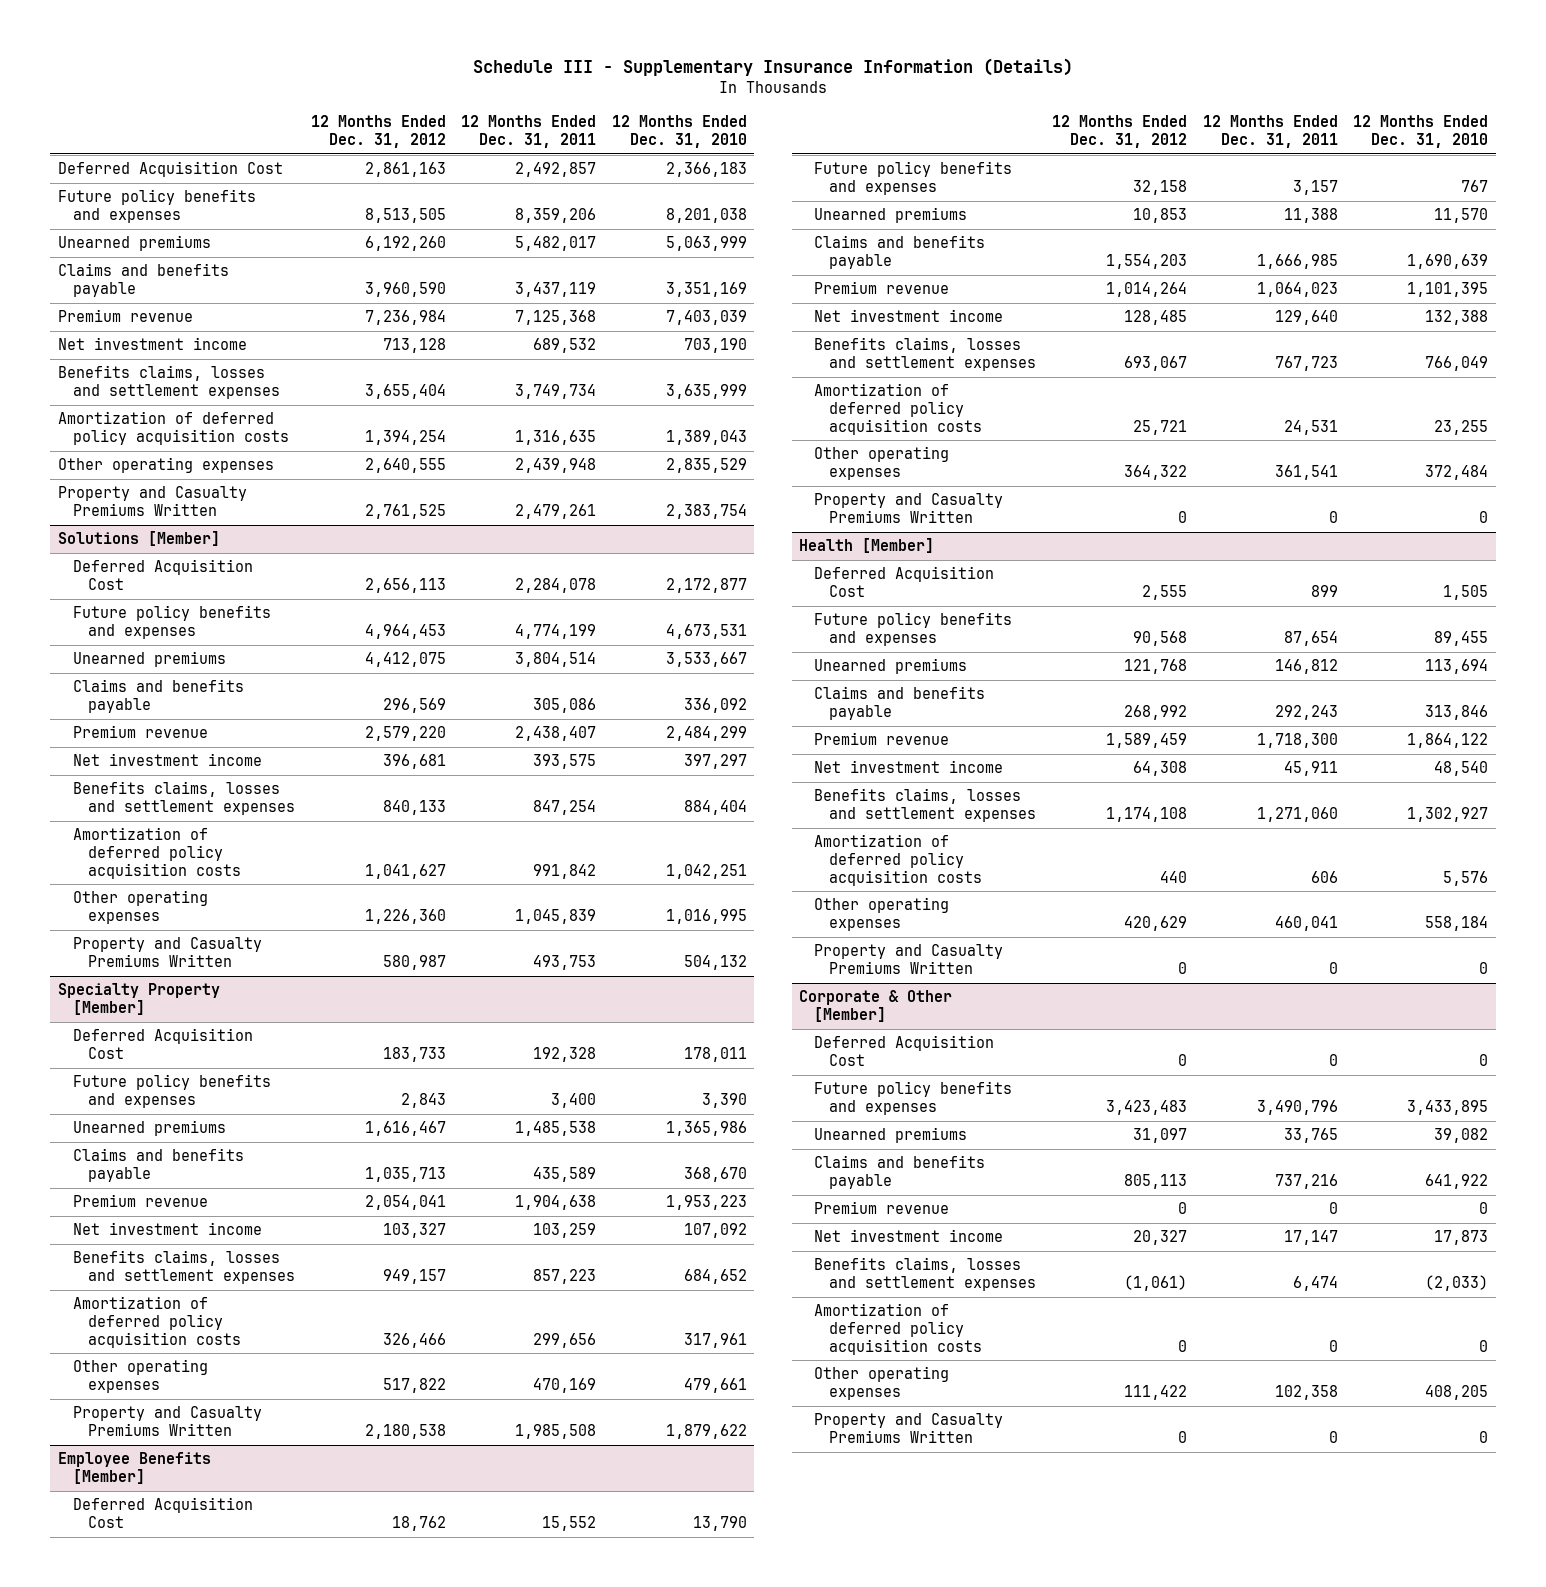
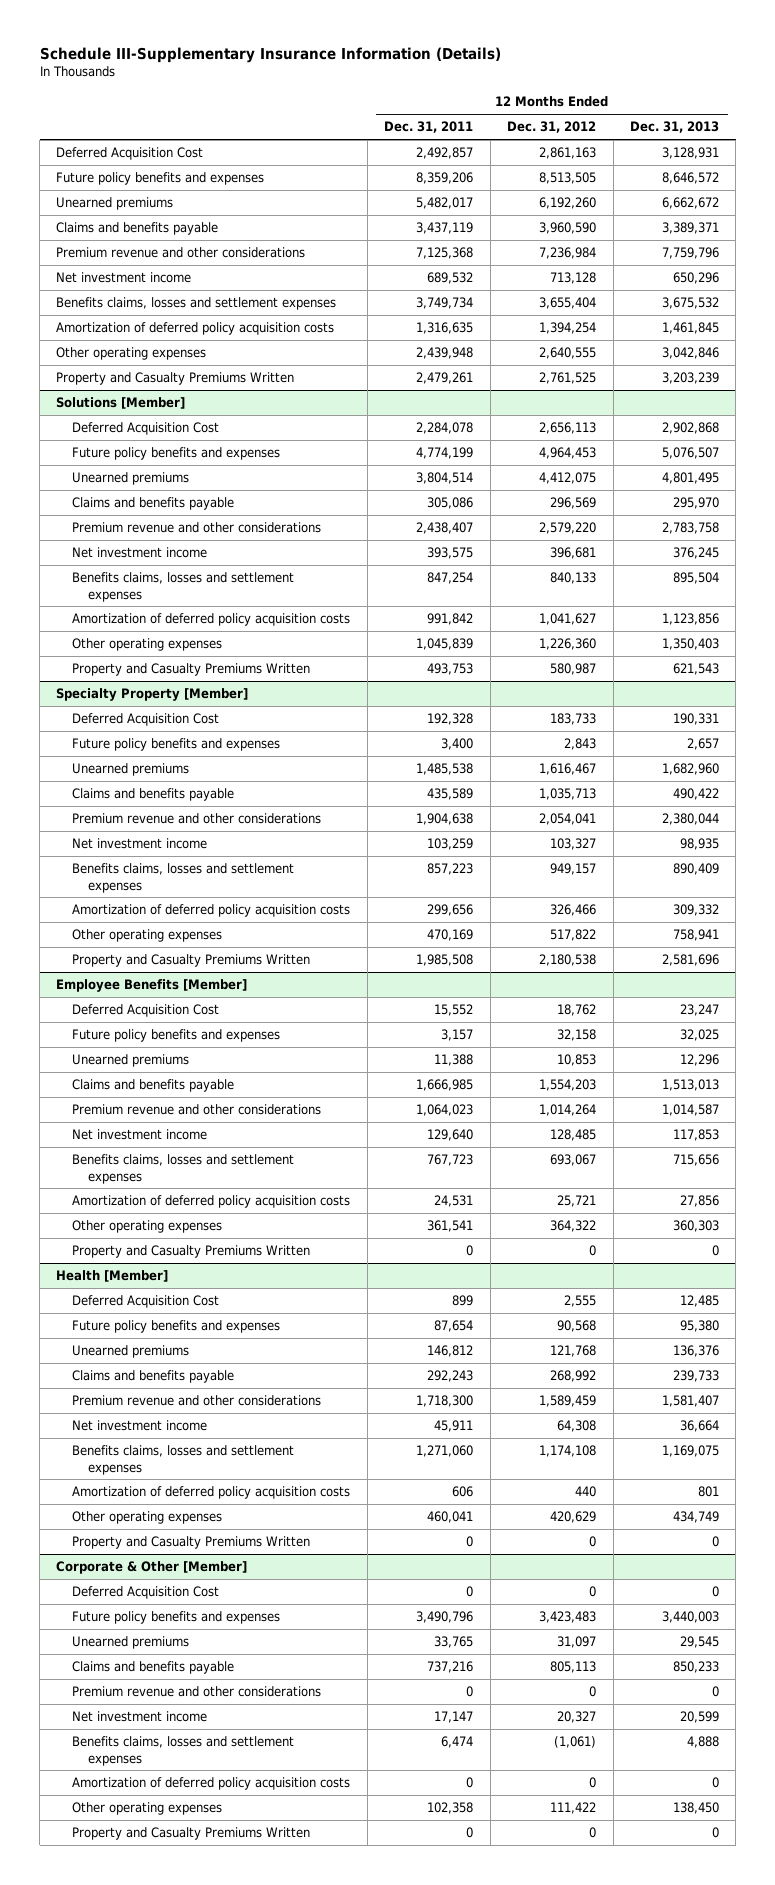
- Schedule III - Supplementary Insurance Information (Details)
+ Schedule III-Supplementary Insurance Information (Details)
- | 12 Months Ended Dec. 31, 2012 | 12 Months Ended Dec. 31, 2011 | 12 Months Ended Dec. 31, 2010
+ | 12 Months Ended Dec. 31, 2011 | 12 Months Ended Dec. 31, 2012 | 12 Months Ended Dec. 31, 2013
- Premium revenue | 7,236,984 | 7,125,368 | 7,403,039
+ Premium revenue and other considerations | 7,125,368 | 7,236,984 | 7,759,796
@ Solutions [Member]
- Premium revenue | 2,579,220 | 2,438,407 | 2,484,299
+ Premium revenue and other considerations | 2,438,407 | 2,579,220 | 2,783,758
@ Specialty Property [Member]
- Premium revenue | 2,054,041 | 1,904,638 | 1,953,223
+ Premium revenue and other considerations | 1,904,638 | 2,054,041 | 2,380,044
@ Employee Benefits [Member]
- Premium revenue | 1,014,264 | 1,064,023 | 1,101,395
+ Premium revenue and other considerations | 1,064,023 | 1,014,264 | 1,014,587
@ Health [Member]
- Premium revenue | 1,589,459 | 1,718,300 | 1,864,122
+ Premium revenue and other considerations | 1,718,300 | 1,589,459 | 1,581,407
@ Corporate & Other [Member]
- Premium revenue | 0 | 0 | 0
+ Premium revenue and other considerations | 0 | 0 | 0

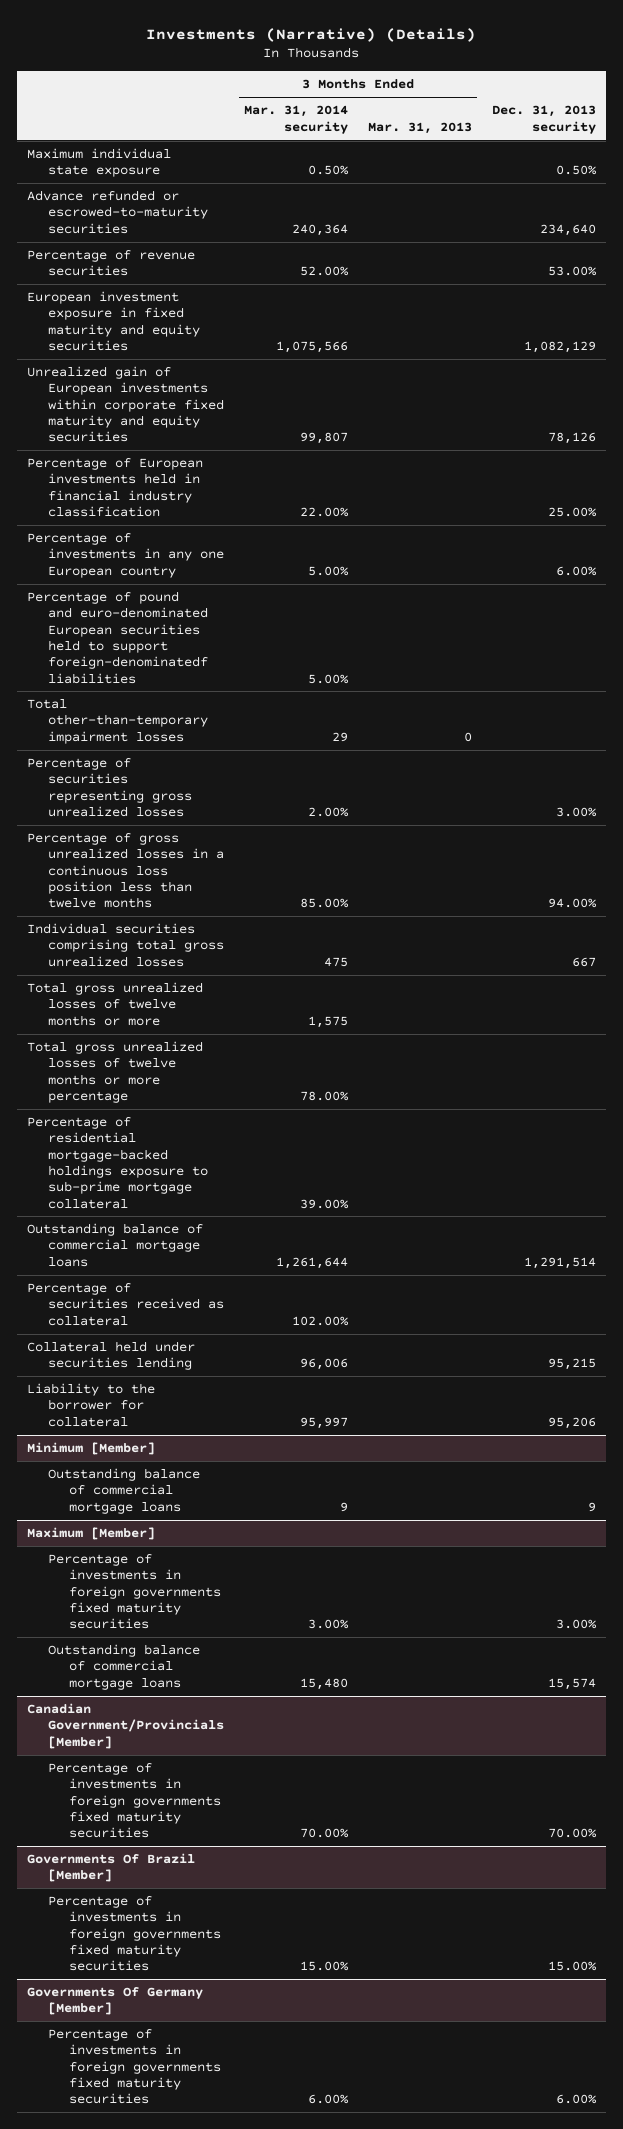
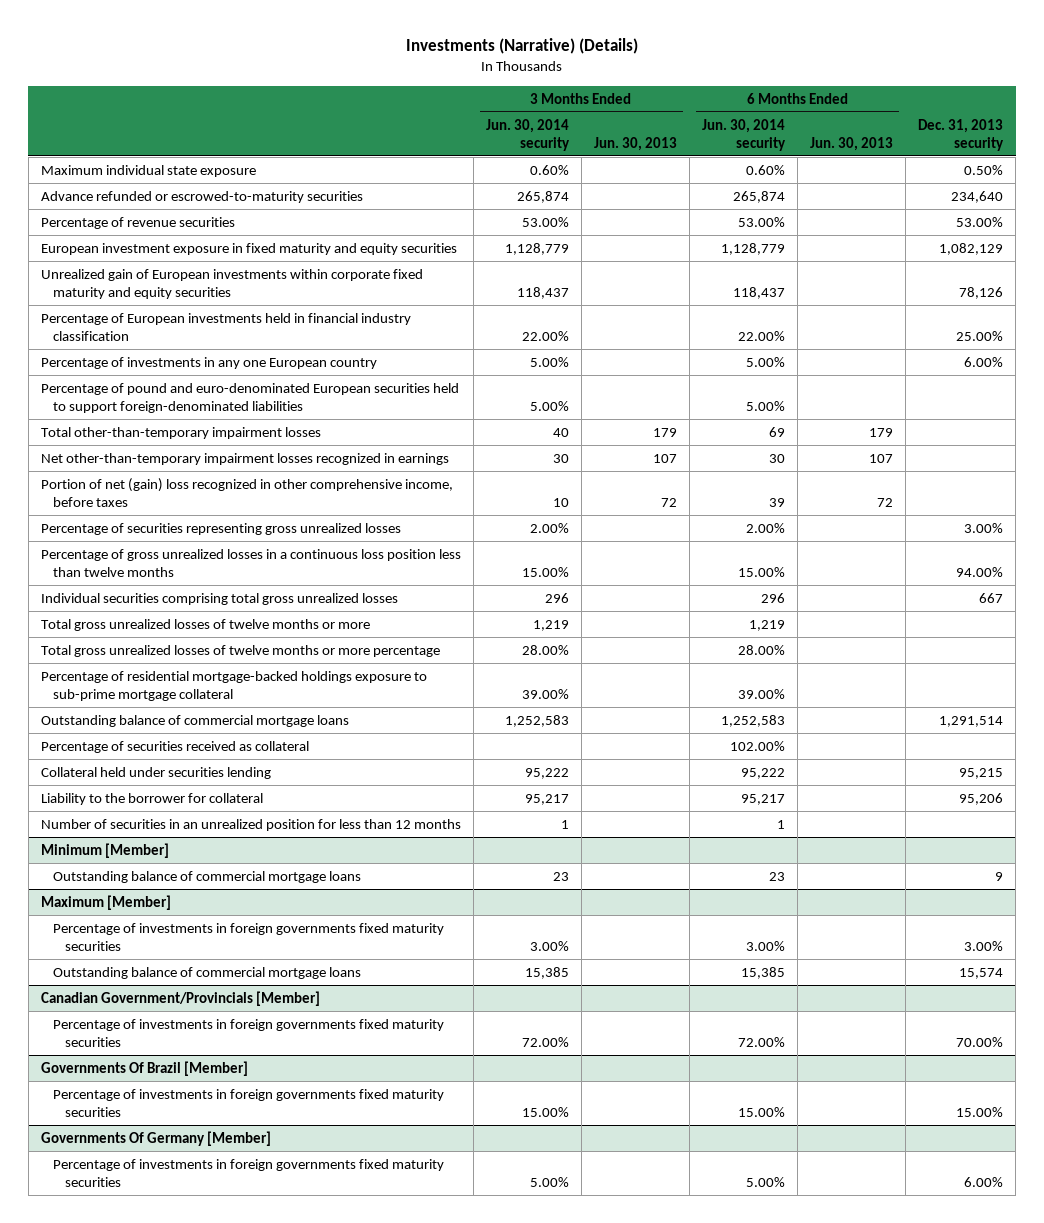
- | 3 Months Ended Mar. 31, 2014 security | 3 Months Ended Mar. 31, 2013 | Dec. 31, 2013 security
+ | 3 Months Ended Jun. 30, 2014 security | 3 Months Ended Jun. 30, 2013 | 6 Months Ended Jun. 30, 2014 security | 6 Months Ended Jun. 30, 2013 | Dec. 31, 2013 security
- Percentage of pound and euro-denominated European securities held to support foreign-denominatedf liabilities | 5.00% | |
+ Percentage of pound and euro-denominated European securities held to support foreign-denominated liabilities | 5.00% | | 5.00% | |
+ Net other-than-temporary impairment losses recognized in earnings | 30 | 107 | 30 | 107 |
+ Portion of net (gain) loss recognized in other comprehensive income, before taxes | 10 | 72 | 39 | 72 |
+ Number of securities in an unrealized position for less than 12 months | 1 | | 1 | |

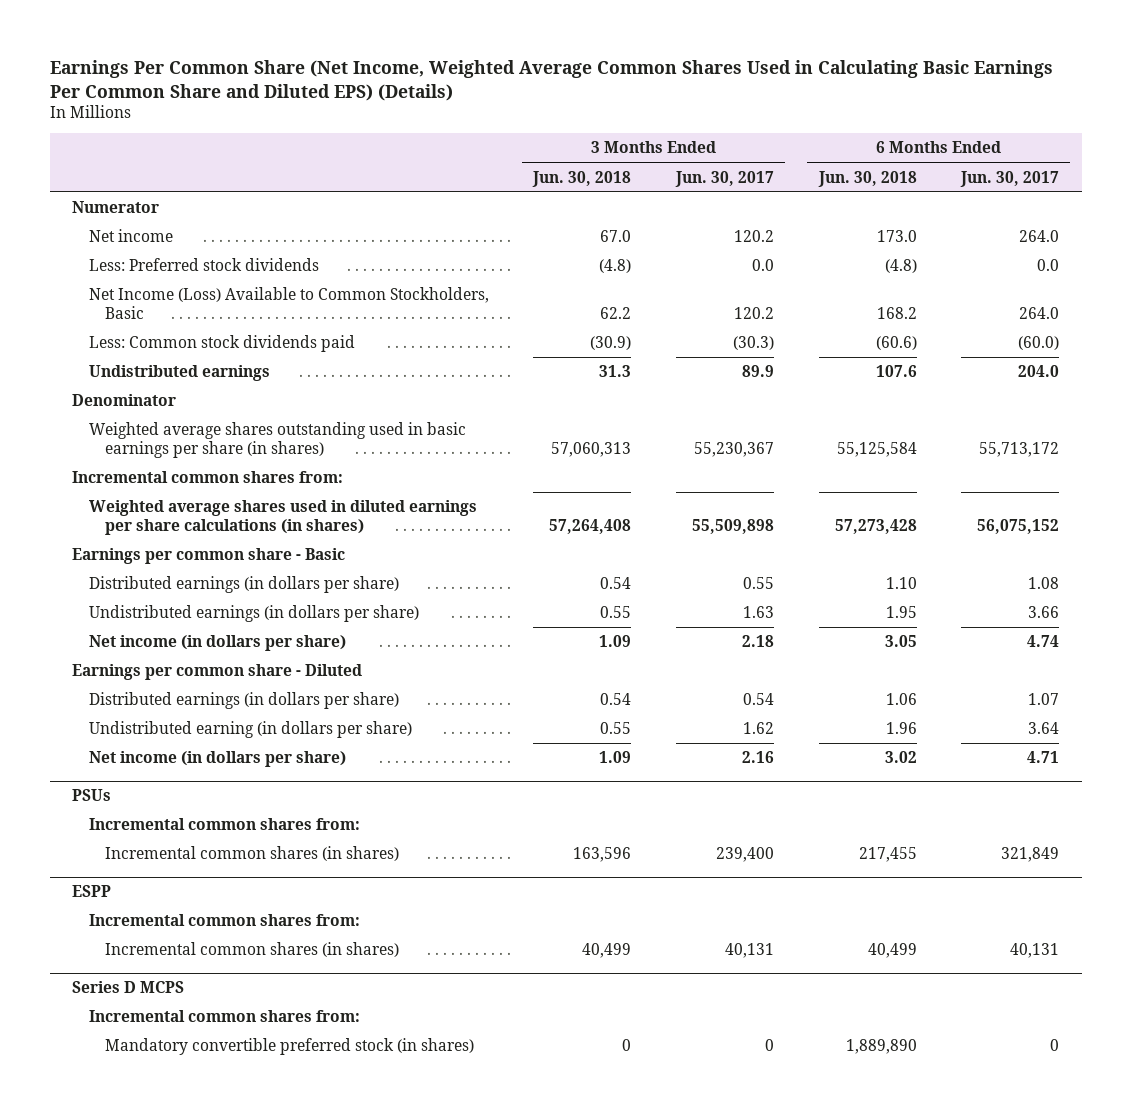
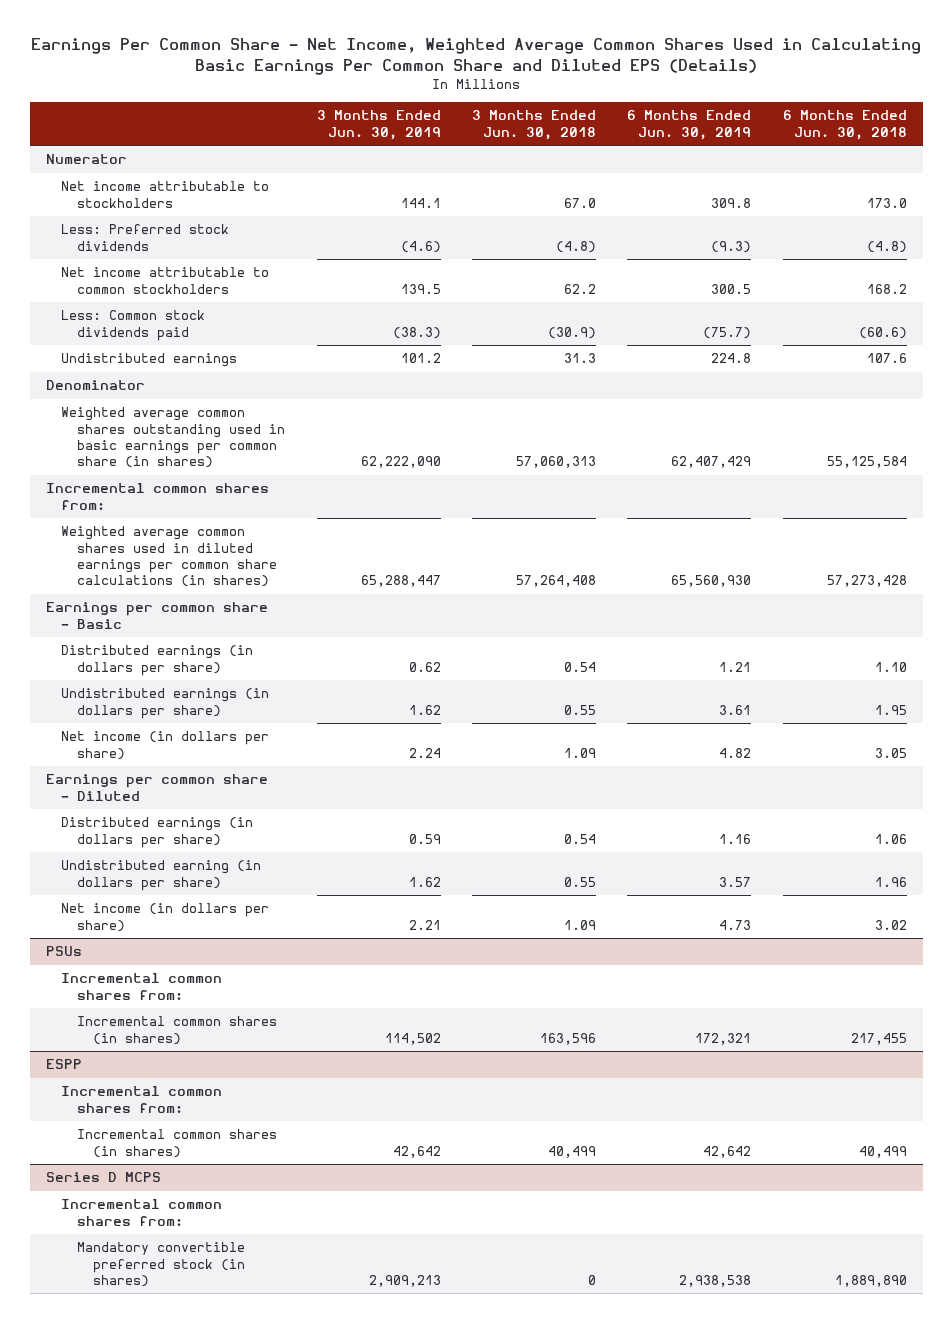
- Earnings Per Common Share (Net Income, Weighted Average Common Shares Used in Calculating Basic Earnings Per Common Share and Diluted EPS) (Details)
+ Earnings Per Common Share - Net Income, Weighted Average Common Shares Used in Calculating Basic Earnings Per Common Share and Diluted EPS (Details)
- | 3 Months Ended Jun. 30, 2018 | 3 Months Ended Jun. 30, 2017 | 6 Months Ended Jun. 30, 2018 | 6 Months Ended Jun. 30, 2017
+ | 3 Months Ended Jun. 30, 2019 | 3 Months Ended Jun. 30, 2018 | 6 Months Ended Jun. 30, 2019 | 6 Months Ended Jun. 30, 2018
- Net income | 67.0 | 120.2 | 173.0 | 264.0
+ Net income attributable to stockholders | 144.1 | 67.0 | 309.8 | 173.0
- Net Income (Loss) Available to Common Stockholders, Basic | 62.2 | 120.2 | 168.2 | 264.0
+ Net income attributable to common stockholders | 139.5 | 62.2 | 300.5 | 168.2
- Weighted average shares outstanding used in basic earnings per share (in shares) | 57,060,313 | 55,230,367 | 55,125,584 | 55,713,172
+ Weighted average common shares outstanding used in basic earnings per common share (in shares) | 62,222,090 | 57,060,313 | 62,407,429 | 55,125,584
- Weighted average shares used in diluted earnings per share calculations (in shares) | 57,264,408 | 55,509,898 | 57,273,428 | 56,075,152
+ Weighted average common shares used in diluted earnings per common share calculations (in shares) | 65,288,447 | 57,264,408 | 65,560,930 | 57,273,428

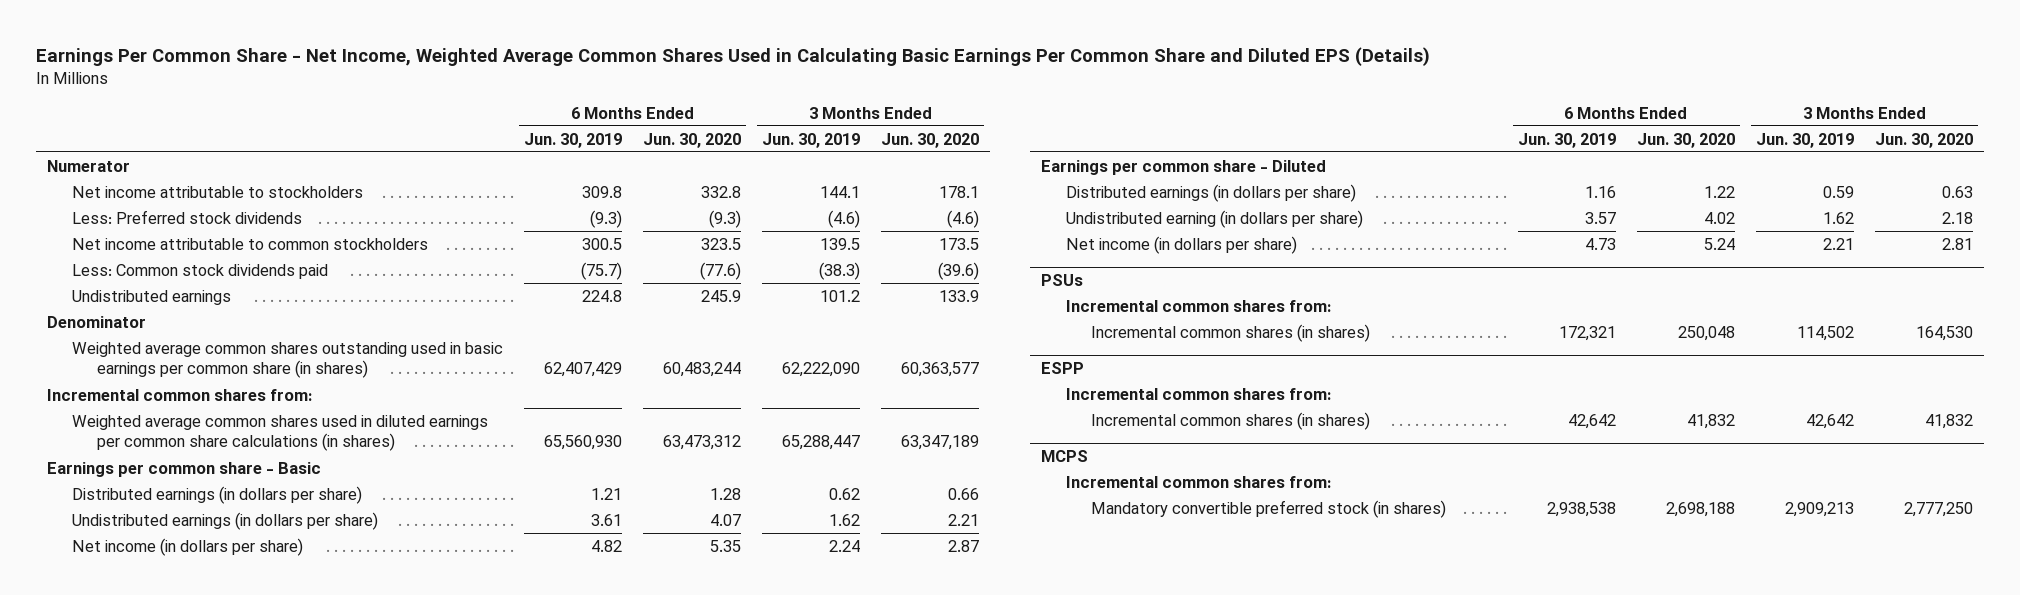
- | 3 Months Ended Jun. 30, 2019 | 3 Months Ended Jun. 30, 2018 | 6 Months Ended Jun. 30, 2019 | 6 Months Ended Jun. 30, 2018
+ | 6 Months Ended Jun. 30, 2019 | 6 Months Ended Jun. 30, 2020 | 3 Months Ended Jun. 30, 2019 | 3 Months Ended Jun. 30, 2020
- Series D MCPS
+ MCPS

